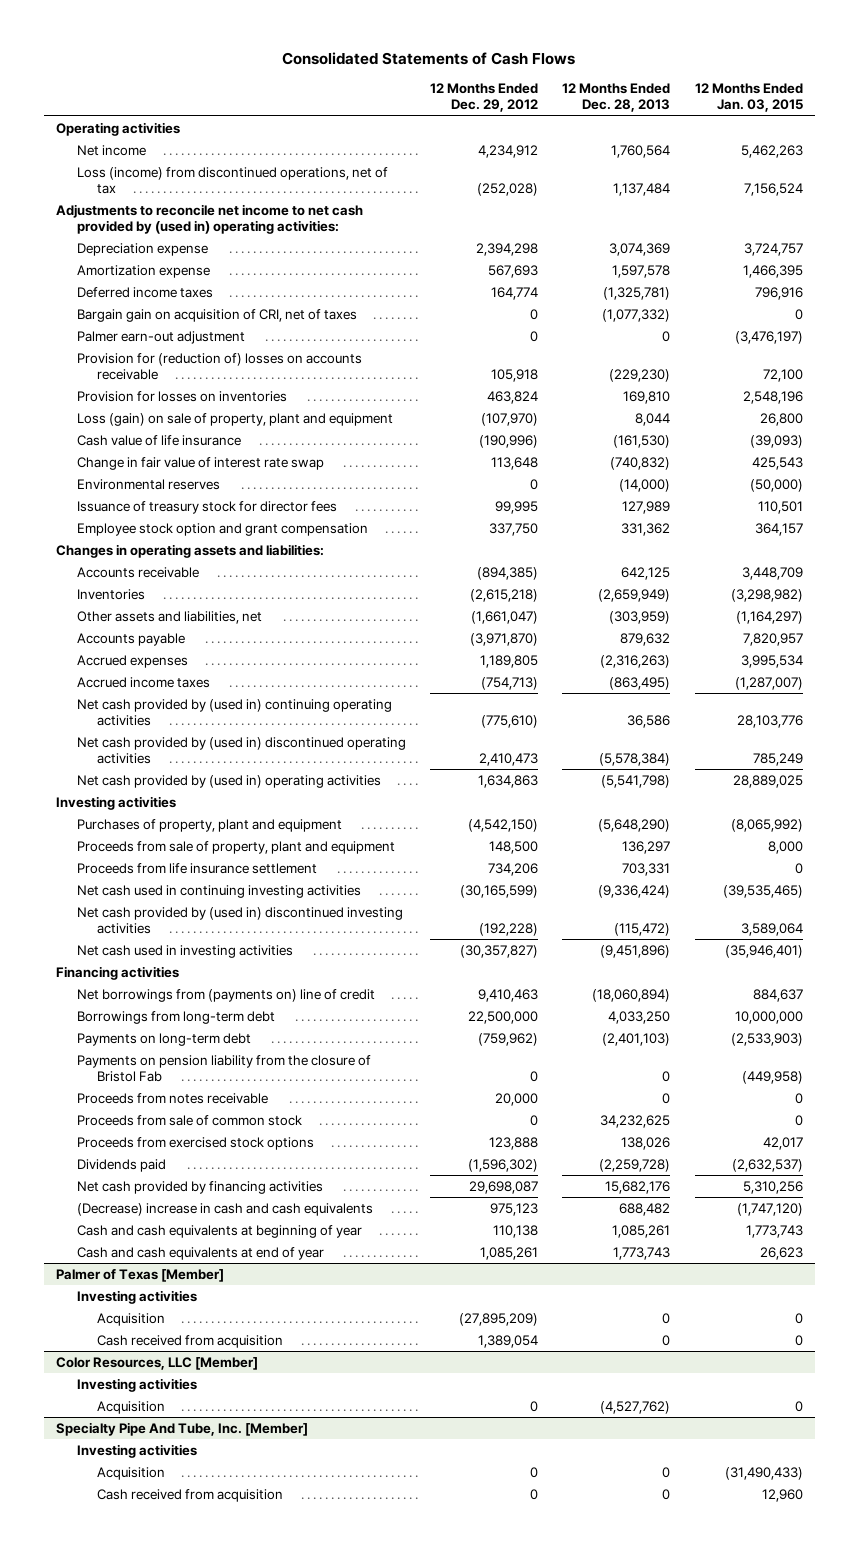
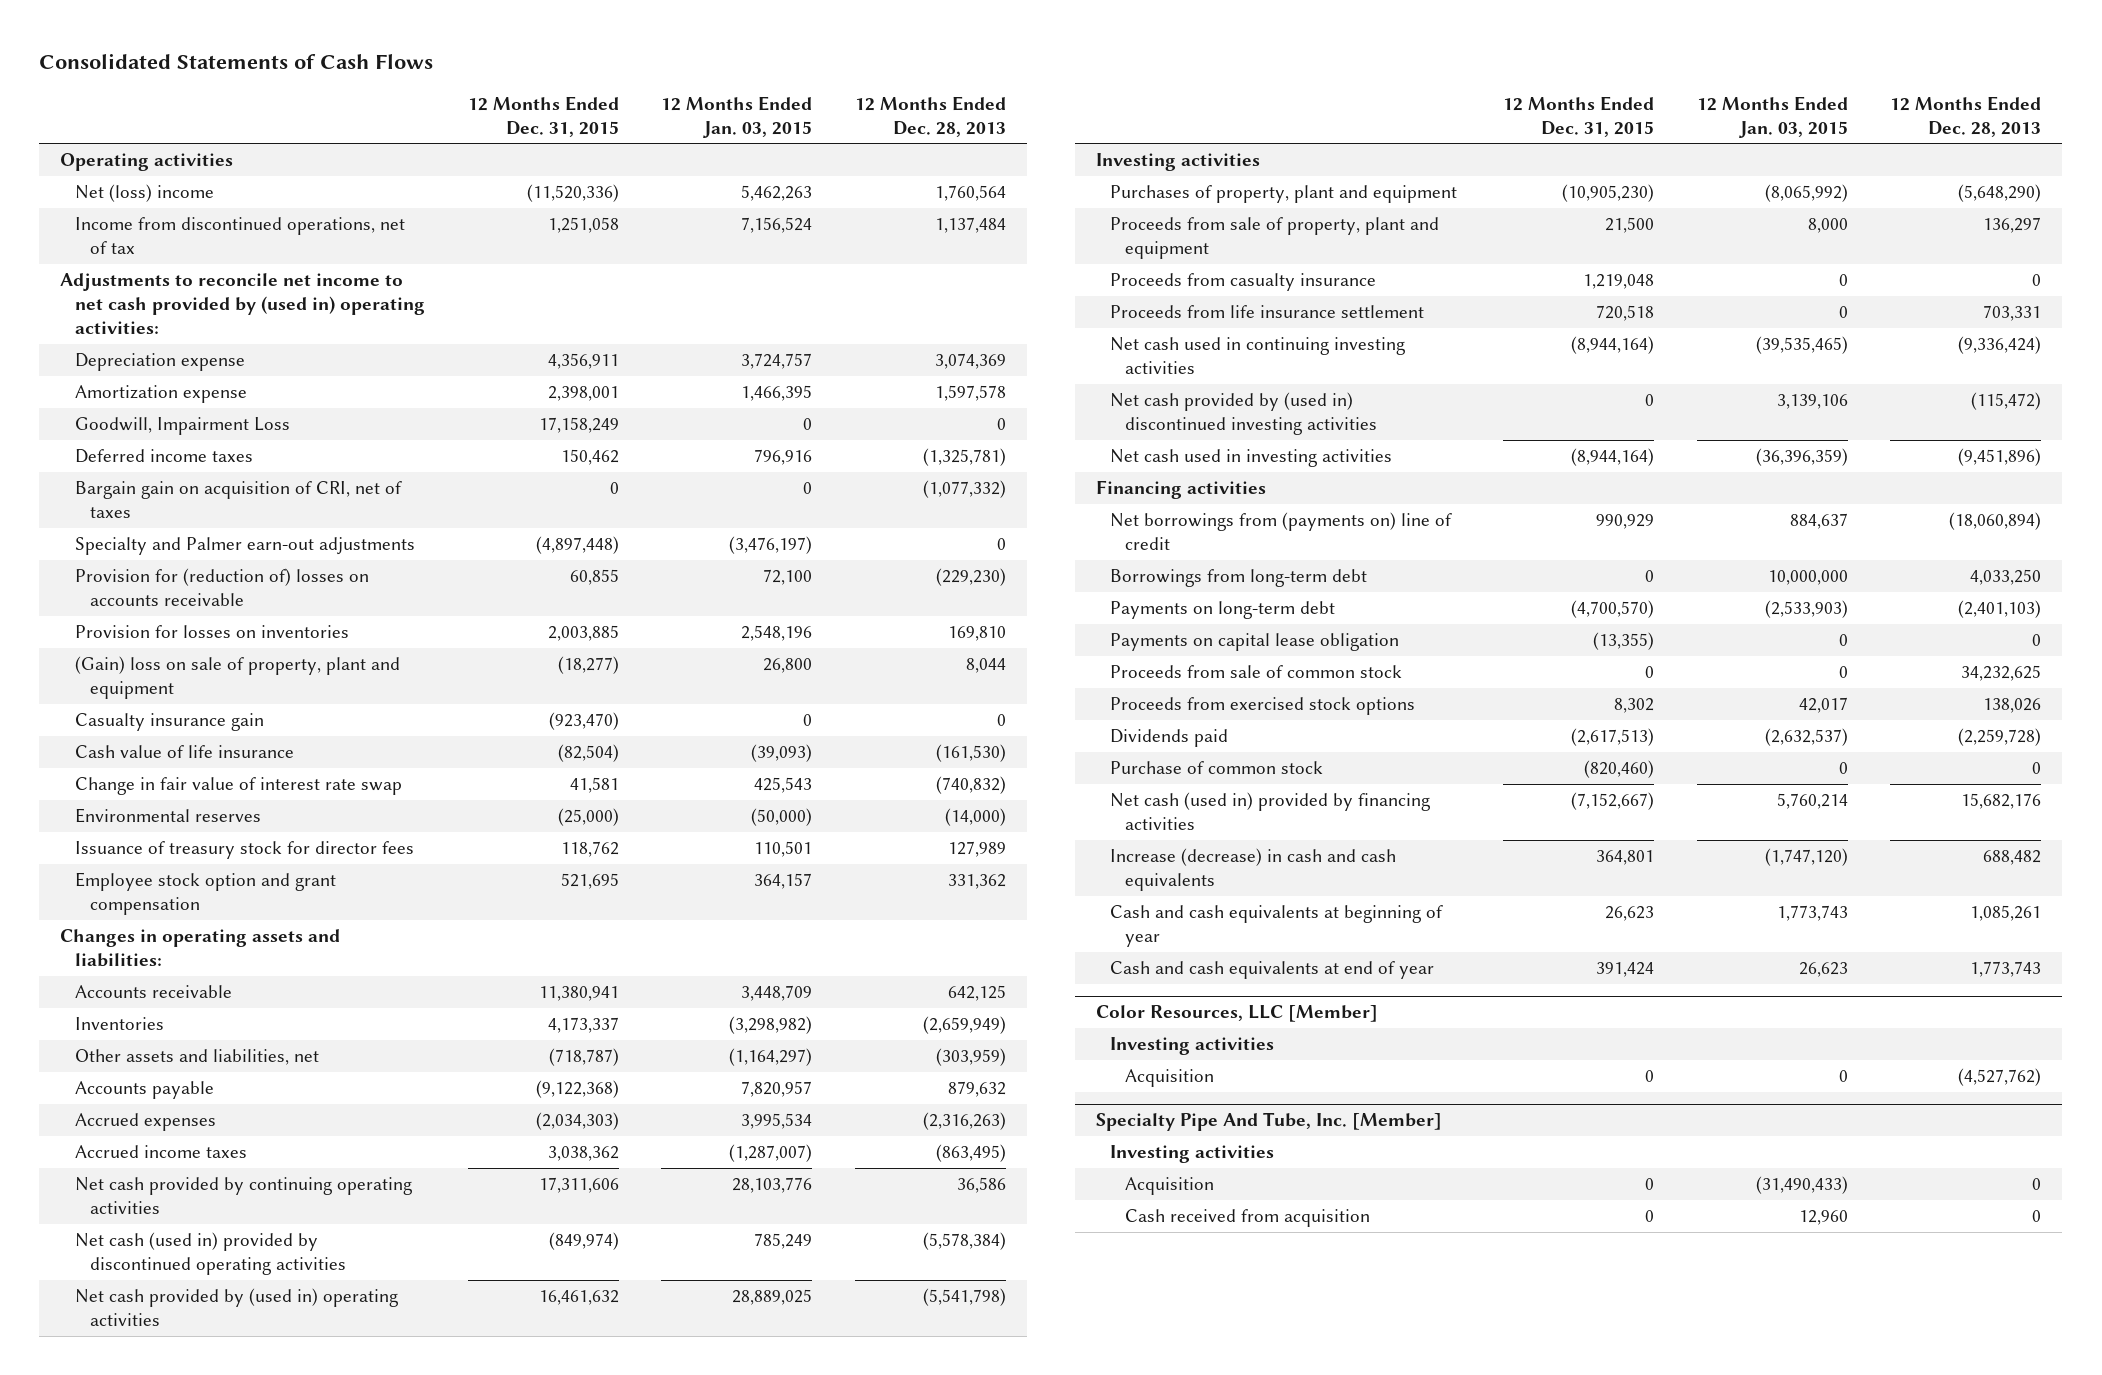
- | 12 Months Ended Dec. 29, 2012 | 12 Months Ended Dec. 28, 2013 | 12 Months Ended Jan. 03, 2015
+ | 12 Months Ended Dec. 31, 2015 | 12 Months Ended Jan. 03, 2015 | 12 Months Ended Dec. 28, 2013
- Net income | 4,234,912 | 1,760,564 | 5,462,263
- Loss (income) from discontinued operations, net of tax | (252,028) | 1,137,484 | 7,156,524
+ Net (loss) income | (11,520,336) | 5,462,263 | 1,760,564
+ Income from discontinued operations, net of tax | 1,251,058 | 7,156,524 | 1,137,484
+ Goodwill, Impairment Loss | 17,158,249 | 0 | 0
- Palmer earn-out adjustment | 0 | 0 | (3,476,197)
+ Specialty and Palmer earn-out adjustments | (4,897,448) | (3,476,197) | 0
- Loss (gain) on sale of property, plant and equipment | (107,970) | 8,044 | 26,800
+ (Gain) loss on sale of property, plant and equipment | (18,277) | 26,800 | 8,044
+ Casualty insurance gain | (923,470) | 0 | 0
- Net cash provided by (used in) continuing operating activities | (775,610) | 36,586 | 28,103,776
- Net cash provided by (used in) discontinued operating activities | 2,410,473 | (5,578,384) | 785,249
+ Net cash provided by continuing operating activities | 17,311,606 | 28,103,776 | 36,586
+ Net cash (used in) provided by discontinued operating activities | (849,974) | 785,249 | (5,578,384)
+ Proceeds from casualty insurance | 1,219,048 | 0 | 0
- Net cash provided by (used in) discontinued investing activities | (192,228) | (115,472) | 3,589,064
- Net cash used in investing activities | (30,357,827) | (9,451,896) | (35,946,401)
+ Net cash provided by (used in) discontinued investing activities | 0 | 3,139,106 | (115,472)
+ Net cash used in investing activities | (8,944,164) | (36,396,359) | (9,451,896)
- Payments on pension liability from the closure of Bristol Fab | 0 | 0 | (449,958)
- Proceeds from notes receivable | 20,000 | 0 | 0
+ Payments on capital lease obligation | (13,355) | 0 | 0
- Net cash provided by financing activities | 29,698,087 | 15,682,176 | 5,310,256
- (Decrease) increase in cash and cash equivalents | 975,123 | 688,482 | (1,747,120)
+ Purchase of common stock | (820,460) | 0 | 0
+ Net cash (used in) provided by financing activities | (7,152,667) | 5,760,214 | 15,682,176
+ Increase (decrease) in cash and cash equivalents | 364,801 | (1,747,120) | 688,482
- Palmer of Texas [Member]
- Investing activities
- Acquisition | (27,895,209) | 0 | 0
- Cash received from acquisition | 1,389,054 | 0 | 0

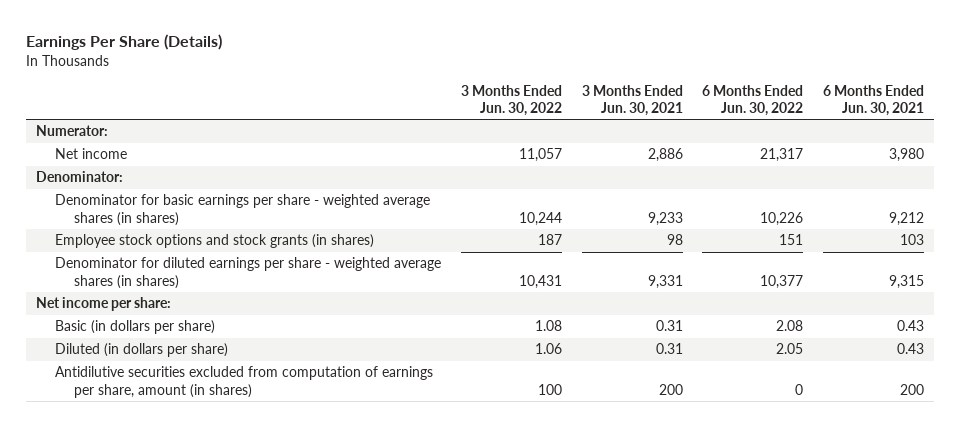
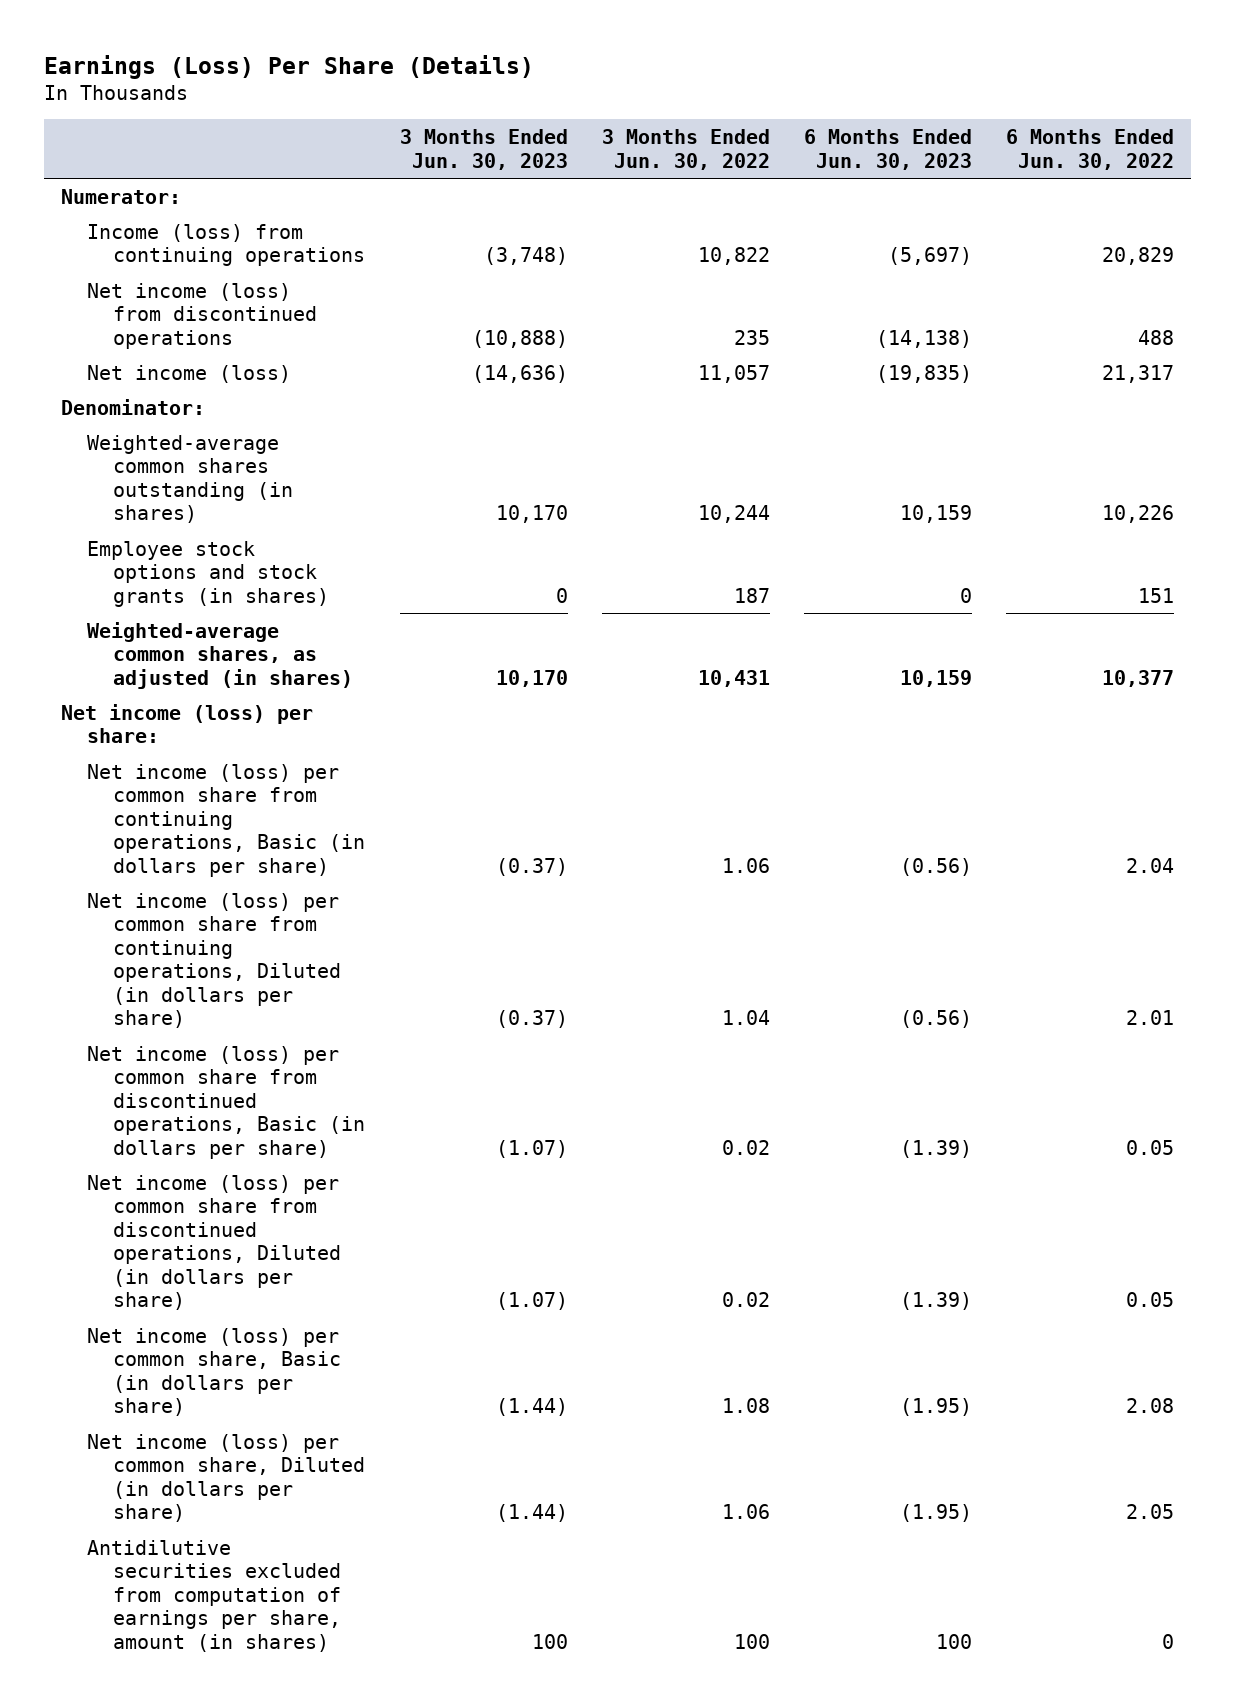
- Earnings Per Share (Details)
+ Earnings (Loss) Per Share (Details)
- | 3 Months Ended Jun. 30, 2022 | 3 Months Ended Jun. 30, 2021 | 6 Months Ended Jun. 30, 2022 | 6 Months Ended Jun. 30, 2021
+ | 3 Months Ended Jun. 30, 2023 | 3 Months Ended Jun. 30, 2022 | 6 Months Ended Jun. 30, 2023 | 6 Months Ended Jun. 30, 2022
- Net income | 11,057 | 2,886 | 21,317 | 3,980
+ Income (loss) from continuing operations | (3,748) | 10,822 | (5,697) | 20,829
+ Net income (loss) from discontinued operations | (10,888) | 235 | (14,138) | 488
+ Net income (loss) | (14,636) | 11,057 | (19,835) | 21,317
- Denominator for basic earnings per share - weighted average shares (in shares) | 10,244 | 9,233 | 10,226 | 9,212
+ Weighted-average common shares outstanding (in shares) | 10,170 | 10,244 | 10,159 | 10,226
- Denominator for diluted earnings per share - weighted average shares (in shares) | 10,431 | 9,331 | 10,377 | 9,315
- Net income per share:
- Basic (in dollars per share) | 1.08 | 0.31 | 2.08 | 0.43
- Diluted (in dollars per share) | 1.06 | 0.31 | 2.05 | 0.43
+ Weighted-average common shares, as adjusted (in shares) | 10,170 | 10,431 | 10,159 | 10,377
+ Net income (loss) per share:
+ Net income (loss) per common share from continuing operations, Basic (in dollars per share) | (0.37) | 1.06 | (0.56) | 2.04
+ Net income (loss) per common share from continuing operations, Diluted (in dollars per share) | (0.37) | 1.04 | (0.56) | 2.01
+ Net income (loss) per common share from discontinued operations, Basic (in dollars per share) | (1.07) | 0.02 | (1.39) | 0.05
+ Net income (loss) per common share from discontinued operations, Diluted (in dollars per share) | (1.07) | 0.02 | (1.39) | 0.05
+ Net income (loss) per common share, Basic (in dollars per share) | (1.44) | 1.08 | (1.95) | 2.08
+ Net income (loss) per common share, Diluted (in dollars per share) | (1.44) | 1.06 | (1.95) | 2.05

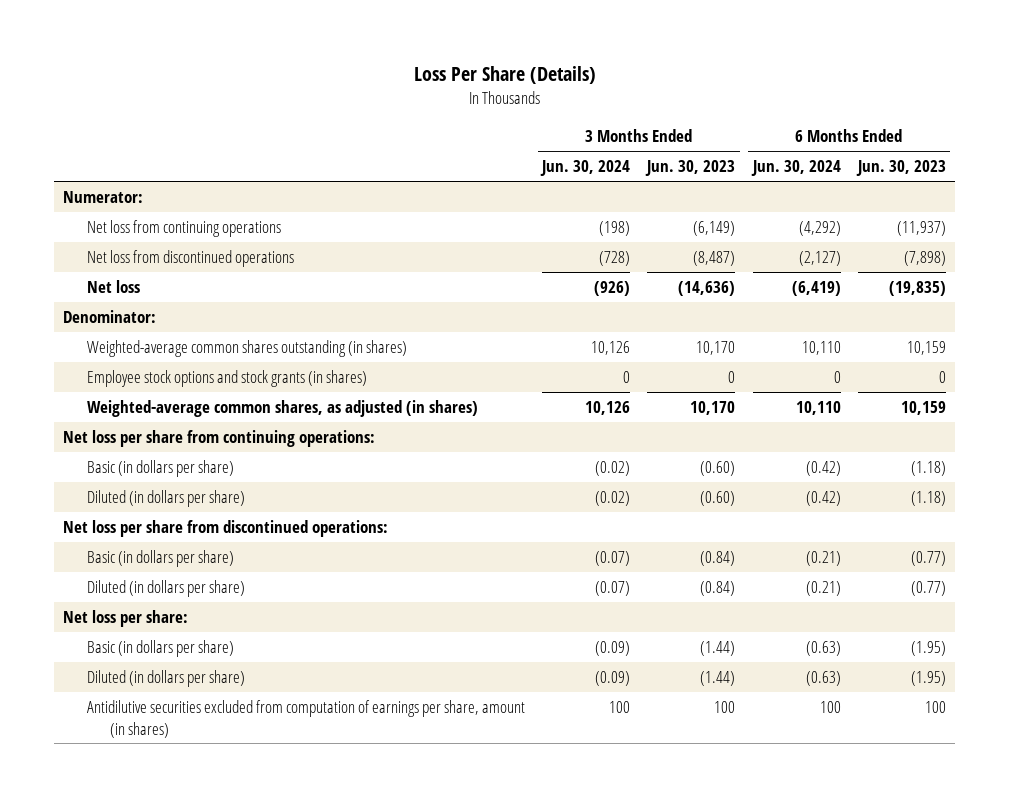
- Earnings (Loss) Per Share (Details)
+ Loss Per Share (Details)
- | 3 Months Ended Jun. 30, 2023 | 3 Months Ended Jun. 30, 2022 | 6 Months Ended Jun. 30, 2023 | 6 Months Ended Jun. 30, 2022
+ | 3 Months Ended Jun. 30, 2024 | 3 Months Ended Jun. 30, 2023 | 6 Months Ended Jun. 30, 2024 | 6 Months Ended Jun. 30, 2023
- Income (loss) from continuing operations | (3,748) | 10,822 | (5,697) | 20,829
- Net income (loss) from discontinued operations | (10,888) | 235 | (14,138) | 488
- Net income (loss) | (14,636) | 11,057 | (19,835) | 21,317
+ Net loss from continuing operations | (198) | (6,149) | (4,292) | (11,937)
+ Net loss from discontinued operations | (728) | (8,487) | (2,127) | (7,898)
+ Net loss | (926) | (14,636) | (6,419) | (19,835)
- Net income (loss) per share:
- Net income (loss) per common share from continuing operations, Basic (in dollars per share) | (0.37) | 1.06 | (0.56) | 2.04
- Net income (loss) per common share from continuing operations, Diluted (in dollars per share) | (0.37) | 1.04 | (0.56) | 2.01
- Net income (loss) per common share from discontinued operations, Basic (in dollars per share) | (1.07) | 0.02 | (1.39) | 0.05
- Net income (loss) per common share from discontinued operations, Diluted (in dollars per share) | (1.07) | 0.02 | (1.39) | 0.05
- Net income (loss) per common share, Basic (in dollars per share) | (1.44) | 1.08 | (1.95) | 2.08
- Net income (loss) per common share, Diluted (in dollars per share) | (1.44) | 1.06 | (1.95) | 2.05
+ Net loss per share from continuing operations:
+ Basic (in dollars per share) | (0.02) | (0.60) | (0.42) | (1.18)
+ Diluted (in dollars per share) | (0.02) | (0.60) | (0.42) | (1.18)
+ Net loss per share from discontinued operations:
+ Basic (in dollars per share) | (0.07) | (0.84) | (0.21) | (0.77)
+ Diluted (in dollars per share) | (0.07) | (0.84) | (0.21) | (0.77)
+ Net loss per share:
+ Basic (in dollars per share) | (0.09) | (1.44) | (0.63) | (1.95)
+ Diluted (in dollars per share) | (0.09) | (1.44) | (0.63) | (1.95)

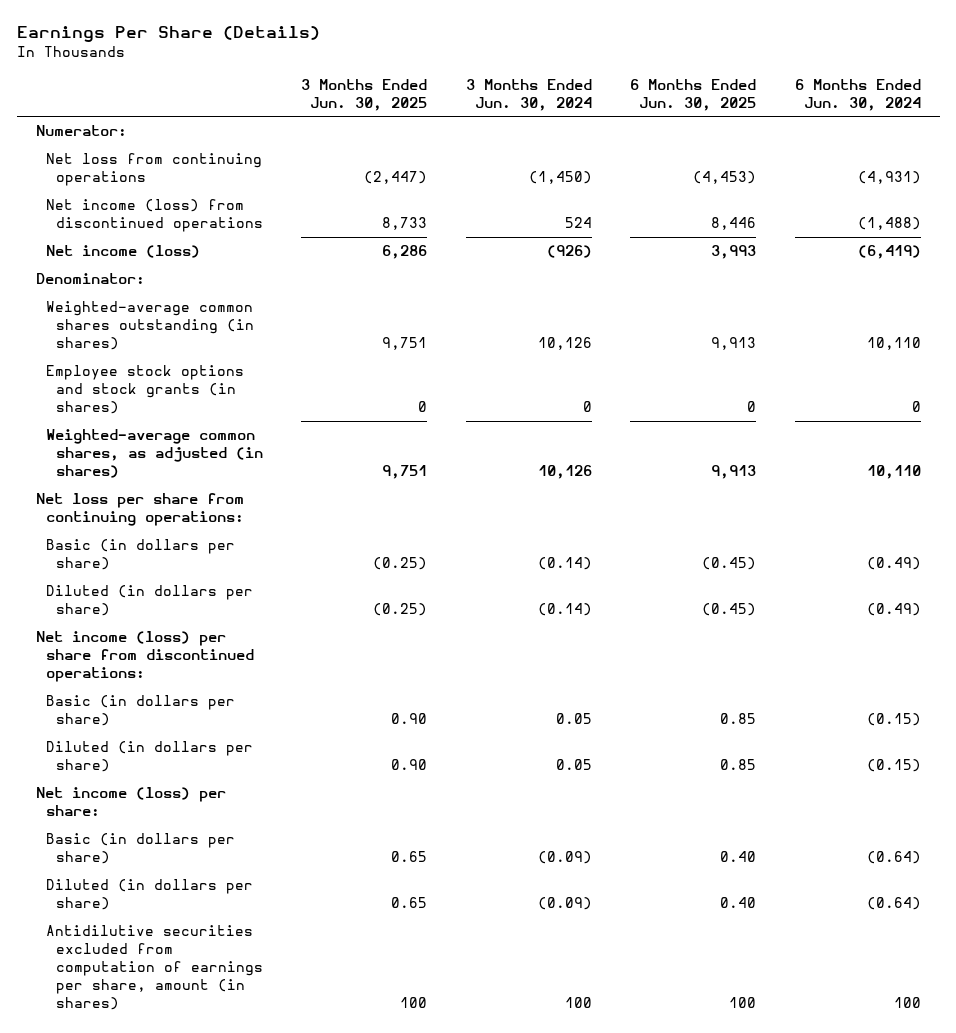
- Loss Per Share (Details)
+ Earnings Per Share (Details)
- | 3 Months Ended Jun. 30, 2024 | 3 Months Ended Jun. 30, 2023 | 6 Months Ended Jun. 30, 2024 | 6 Months Ended Jun. 30, 2023
+ | 3 Months Ended Jun. 30, 2025 | 3 Months Ended Jun. 30, 2024 | 6 Months Ended Jun. 30, 2025 | 6 Months Ended Jun. 30, 2024
- Net loss from continuing operations | (198) | (6,149) | (4,292) | (11,937)
- Net loss from discontinued operations | (728) | (8,487) | (2,127) | (7,898)
- Net loss | (926) | (14,636) | (6,419) | (19,835)
+ Net loss from continuing operations | (2,447) | (1,450) | (4,453) | (4,931)
+ Net income (loss) from discontinued operations | 8,733 | 524 | 8,446 | (1,488)
+ Net income (loss) | 6,286 | (926) | 3,993 | (6,419)
- Basic (in dollars per share) | (0.02) | (0.60) | (0.42) | (1.18)
- Diluted (in dollars per share) | (0.02) | (0.60) | (0.42) | (1.18)
- Net loss per share from discontinued operations:
- Basic (in dollars per share) | (0.07) | (0.84) | (0.21) | (0.77)
- Diluted (in dollars per share) | (0.07) | (0.84) | (0.21) | (0.77)
- Net loss per share:
- Basic (in dollars per share) | (0.09) | (1.44) | (0.63) | (1.95)
- Diluted (in dollars per share) | (0.09) | (1.44) | (0.63) | (1.95)
+ Basic (in dollars per share) | (0.25) | (0.14) | (0.45) | (0.49)
+ Diluted (in dollars per share) | (0.25) | (0.14) | (0.45) | (0.49)
+ Net income (loss) per share from discontinued operations:
+ Basic (in dollars per share) | 0.90 | 0.05 | 0.85 | (0.15)
+ Diluted (in dollars per share) | 0.90 | 0.05 | 0.85 | (0.15)
+ Net income (loss) per share:
+ Basic (in dollars per share) | 0.65 | (0.09) | 0.40 | (0.64)
+ Diluted (in dollars per share) | 0.65 | (0.09) | 0.40 | (0.64)

